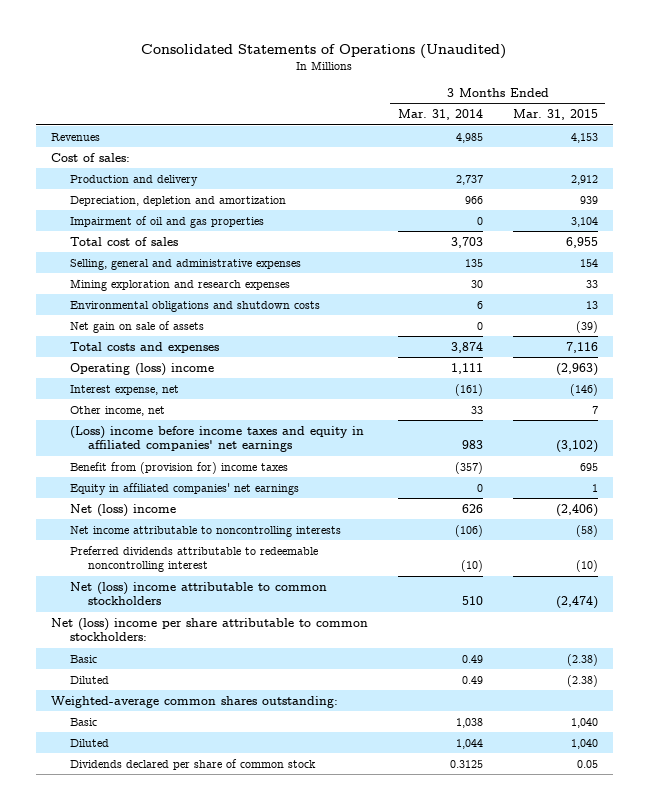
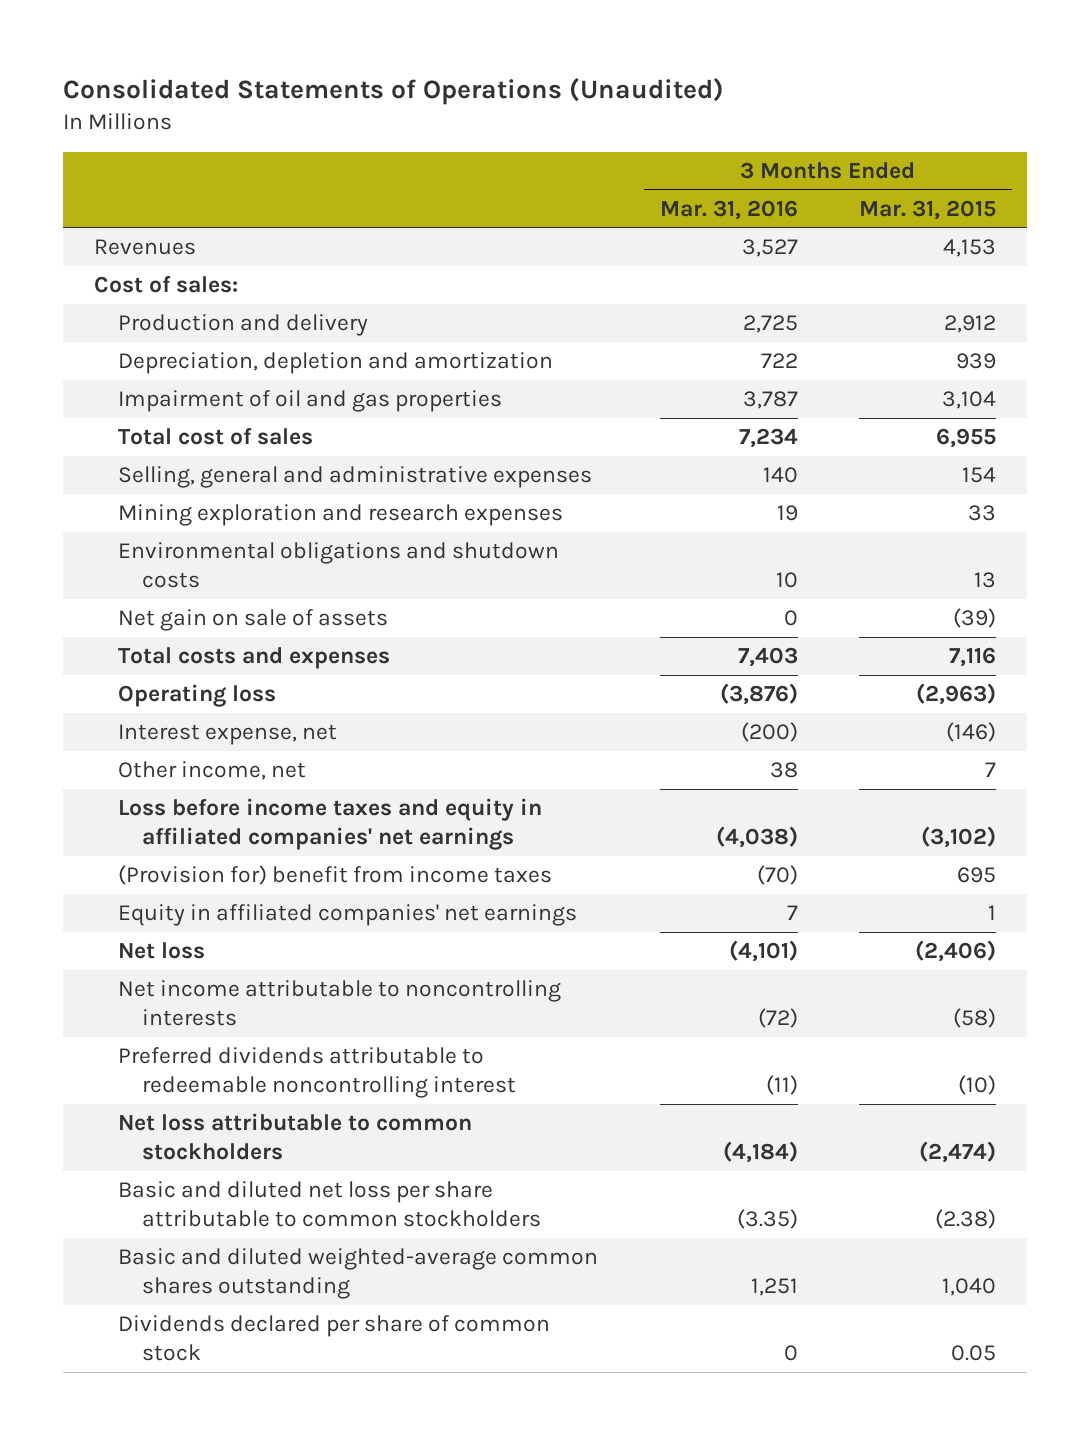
- | 3 Months Ended Mar. 31, 2014 | 3 Months Ended Mar. 31, 2015
+ | 3 Months Ended Mar. 31, 2016 | 3 Months Ended Mar. 31, 2015
- Operating (loss) income | 1,111 | (2,963)
+ Operating loss | (3,876) | (2,963)
- (Loss) income before income taxes and equity in affiliated companies' net earnings | 983 | (3,102)
- Benefit from (provision for) income taxes | (357) | 695
+ Loss before income taxes and equity in affiliated companies' net earnings | (4,038) | (3,102)
+ (Provision for) benefit from income taxes | (70) | 695
- Net (loss) income | 626 | (2,406)
+ Net loss | (4,101) | (2,406)
- Net (loss) income attributable to common stockholders | 510 | (2,474)
- Net (loss) income per share attributable to common stockholders:
- Basic | 0.49 | (2.38)
- Diluted | 0.49 | (2.38)
- Weighted-average common shares outstanding:
- Basic | 1,038 | 1,040
- Diluted | 1,044 | 1,040
+ Net loss attributable to common stockholders | (4,184) | (2,474)
+ Basic and diluted net loss per share attributable to common stockholders | (3.35) | (2.38)
+ Basic and diluted weighted-average common shares outstanding | 1,251 | 1,040

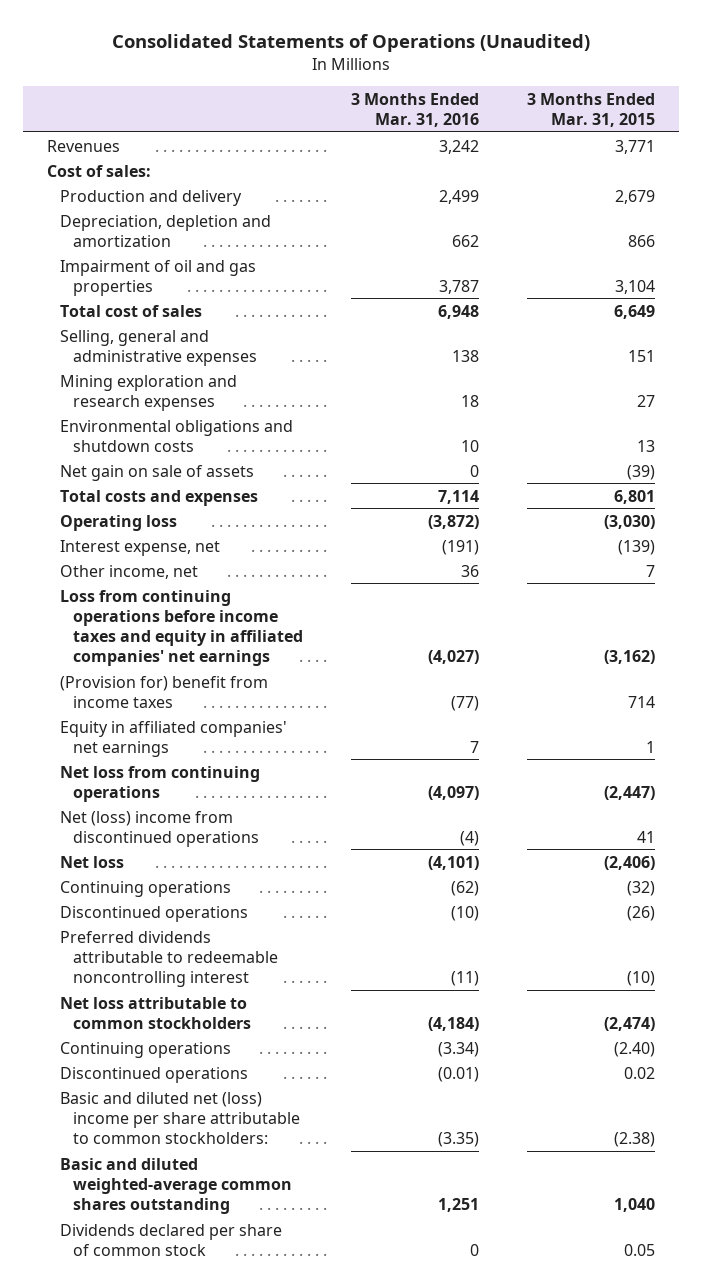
- Revenues | 3,527 | 4,153
+ Revenues | 3,242 | 3,771
- Production and delivery | 2,725 | 2,912
- Depreciation, depletion and amortization | 722 | 939
+ Production and delivery | 2,499 | 2,679
+ Depreciation, depletion and amortization | 662 | 866
- Total cost of sales | 7,234 | 6,955
- Selling, general and administrative expenses | 140 | 154
- Mining exploration and research expenses | 19 | 33
+ Total cost of sales | 6,948 | 6,649
+ Selling, general and administrative expenses | 138 | 151
+ Mining exploration and research expenses | 18 | 27
- Total costs and expenses | 7,403 | 7,116
- Operating loss | (3,876) | (2,963)
- Interest expense, net | (200) | (146)
- Other income, net | 38 | 7
- Loss before income taxes and equity in affiliated companies' net earnings | (4,038) | (3,102)
- (Provision for) benefit from income taxes | (70) | 695
+ Total costs and expenses | 7,114 | 6,801
+ Operating loss | (3,872) | (3,030)
+ Interest expense, net | (191) | (139)
+ Other income, net | 36 | 7
+ Loss from continuing operations before income taxes and equity in affiliated companies' net earnings | (4,027) | (3,162)
+ (Provision for) benefit from income taxes | (77) | 714
+ Net loss from continuing operations | (4,097) | (2,447)
+ Net (loss) income from discontinued operations | (4) | 41
- Net income attributable to noncontrolling interests | (72) | (58)
+ Continuing operations | (62) | (32)
+ Discontinued operations | (10) | (26)
- Basic and diluted net loss per share attributable to common stockholders | (3.35) | (2.38)
+ Continuing operations | (3.34) | (2.40)
+ Discontinued operations | (0.01) | 0.02
+ Basic and diluted net (loss) income per share attributable to common stockholders: | (3.35) | (2.38)

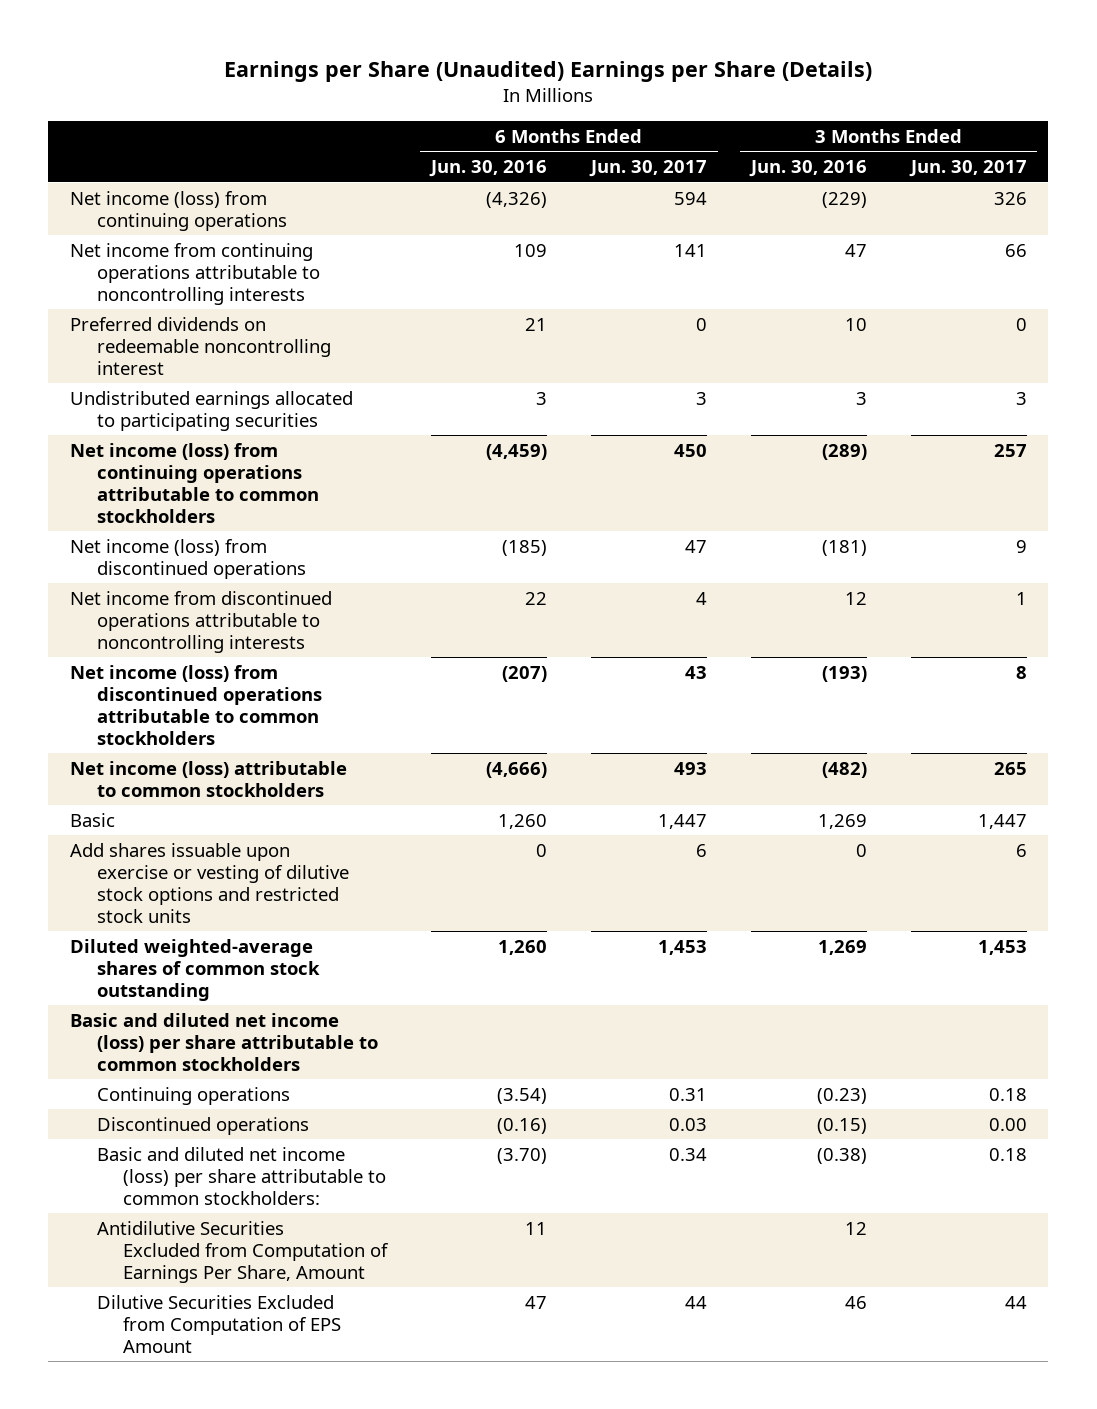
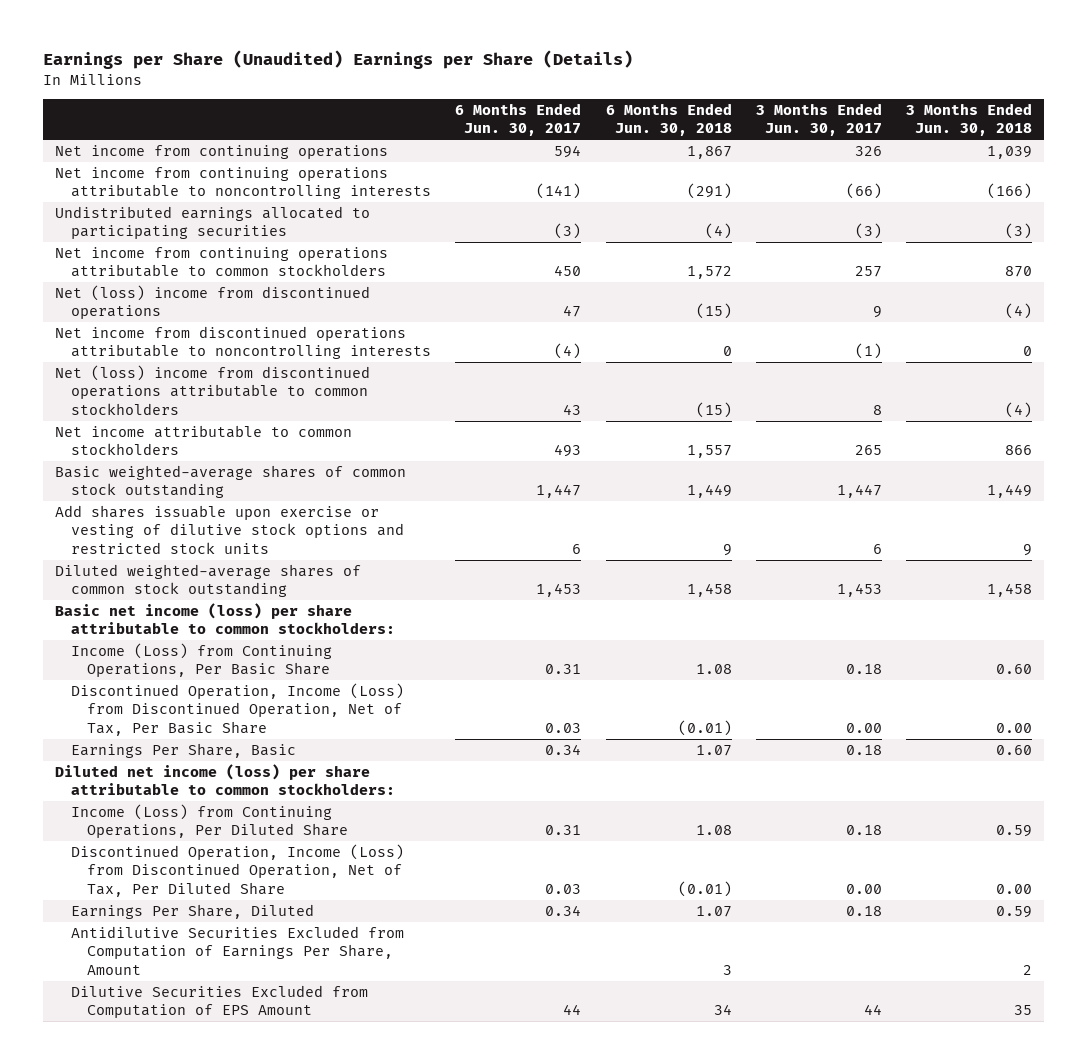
- | 6 Months Ended Jun. 30, 2016 | 6 Months Ended Jun. 30, 2017 | 3 Months Ended Jun. 30, 2016 | 3 Months Ended Jun. 30, 2017
+ | 6 Months Ended Jun. 30, 2017 | 6 Months Ended Jun. 30, 2018 | 3 Months Ended Jun. 30, 2017 | 3 Months Ended Jun. 30, 2018
- Net income (loss) from continuing operations | (4,326) | 594 | (229) | 326
- Net income from continuing operations attributable to noncontrolling interests | 109 | 141 | 47 | 66
- Preferred dividends on redeemable noncontrolling interest | 21 | 0 | 10 | 0
- Undistributed earnings allocated to participating securities | 3 | 3 | 3 | 3
- Net income (loss) from continuing operations attributable to common stockholders | (4,459) | 450 | (289) | 257
- Net income (loss) from discontinued operations | (185) | 47 | (181) | 9
- Net income from discontinued operations attributable to noncontrolling interests | 22 | 4 | 12 | 1
- Net income (loss) from discontinued operations attributable to common stockholders | (207) | 43 | (193) | 8
- Net income (loss) attributable to common stockholders | (4,666) | 493 | (482) | 265
- Basic | 1,260 | 1,447 | 1,269 | 1,447
+ Net income from continuing operations | 594 | 1,867 | 326 | 1,039
+ Net income from continuing operations attributable to noncontrolling interests | (141) | (291) | (66) | (166)
+ Undistributed earnings allocated to participating securities | (3) | (4) | (3) | (3)
+ Net income from continuing operations attributable to common stockholders | 450 | 1,572 | 257 | 870
+ Net (loss) income from discontinued operations | 47 | (15) | 9 | (4)
+ Net income from discontinued operations attributable to noncontrolling interests | (4) | 0 | (1) | 0
+ Net (loss) income from discontinued operations attributable to common stockholders | 43 | (15) | 8 | (4)
+ Net income attributable to common stockholders | 493 | 1,557 | 265 | 866
+ Basic weighted-average shares of common stock outstanding | 1,447 | 1,449 | 1,447 | 1,449
- Basic and diluted net income (loss) per share attributable to common stockholders
- Continuing operations | (3.54) | 0.31 | (0.23) | 0.18
- Discontinued operations | (0.16) | 0.03 | (0.15) | 0.00
- Basic and diluted net income (loss) per share attributable to common stockholders: | (3.70) | 0.34 | (0.38) | 0.18
+ Basic net income (loss) per share attributable to common stockholders:
+ Income (Loss) from Continuing Operations, Per Basic Share | 0.31 | 1.08 | 0.18 | 0.60
+ Discontinued Operation, Income (Loss) from Discontinued Operation, Net of Tax, Per Basic Share | 0.03 | (0.01) | 0.00 | 0.00
+ Earnings Per Share, Basic | 0.34 | 1.07 | 0.18 | 0.60
+ Diluted net income (loss) per share attributable to common stockholders:
+ Income (Loss) from Continuing Operations, Per Diluted Share | 0.31 | 1.08 | 0.18 | 0.59
+ Discontinued Operation, Income (Loss) from Discontinued Operation, Net of Tax, Per Diluted Share | 0.03 | (0.01) | 0.00 | 0.00
+ Earnings Per Share, Diluted | 0.34 | 1.07 | 0.18 | 0.59

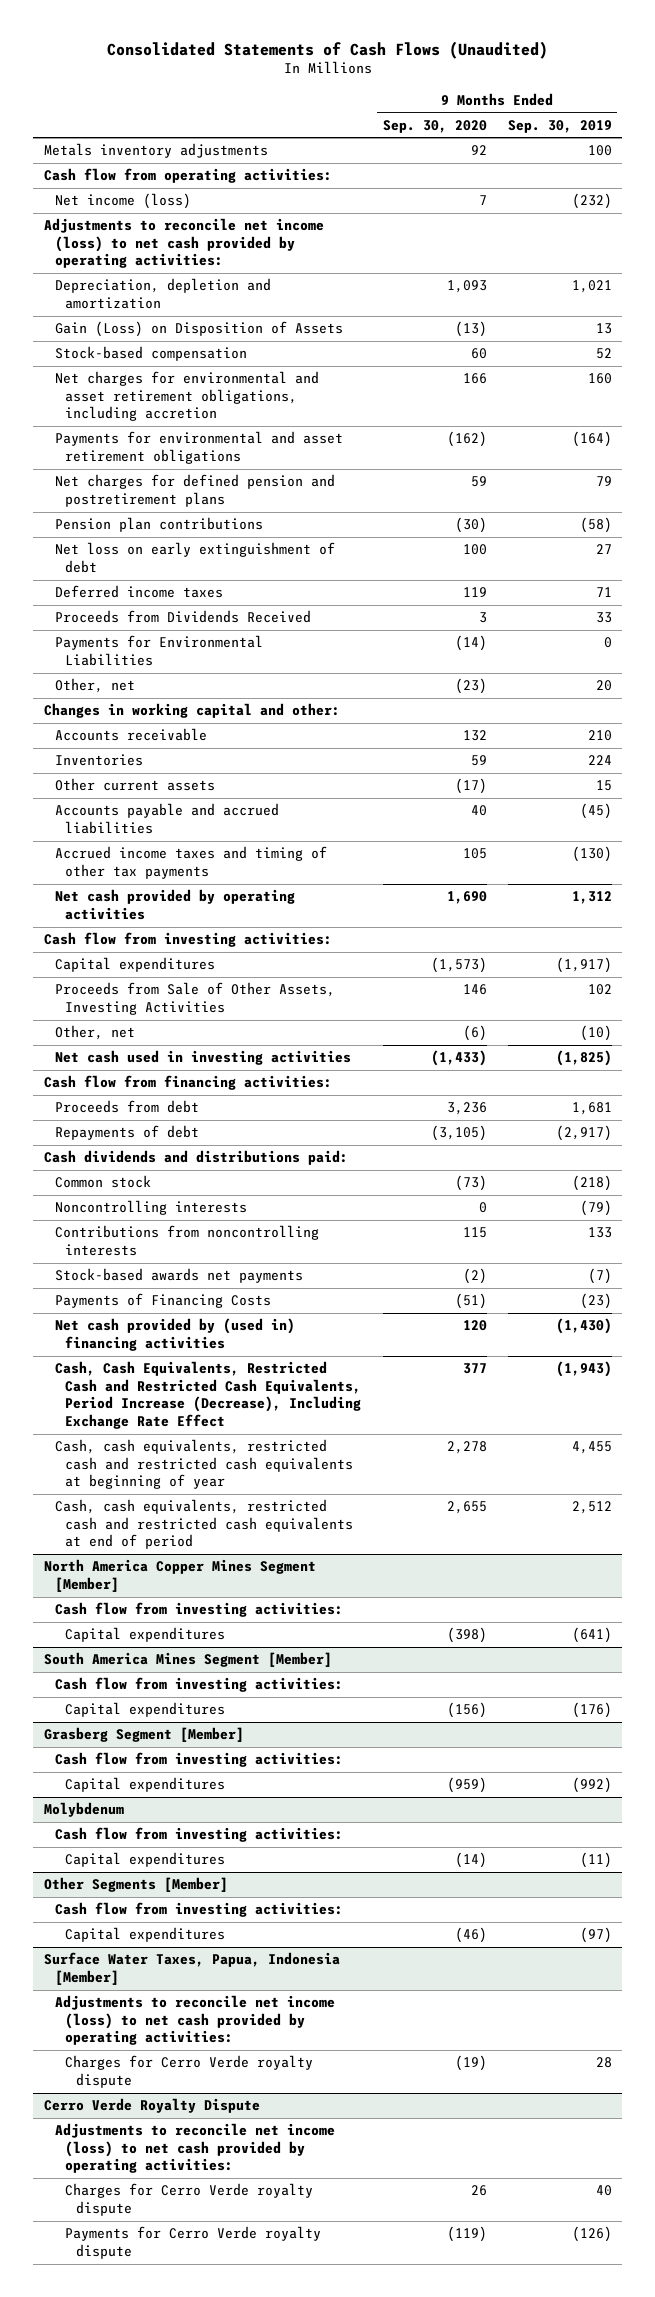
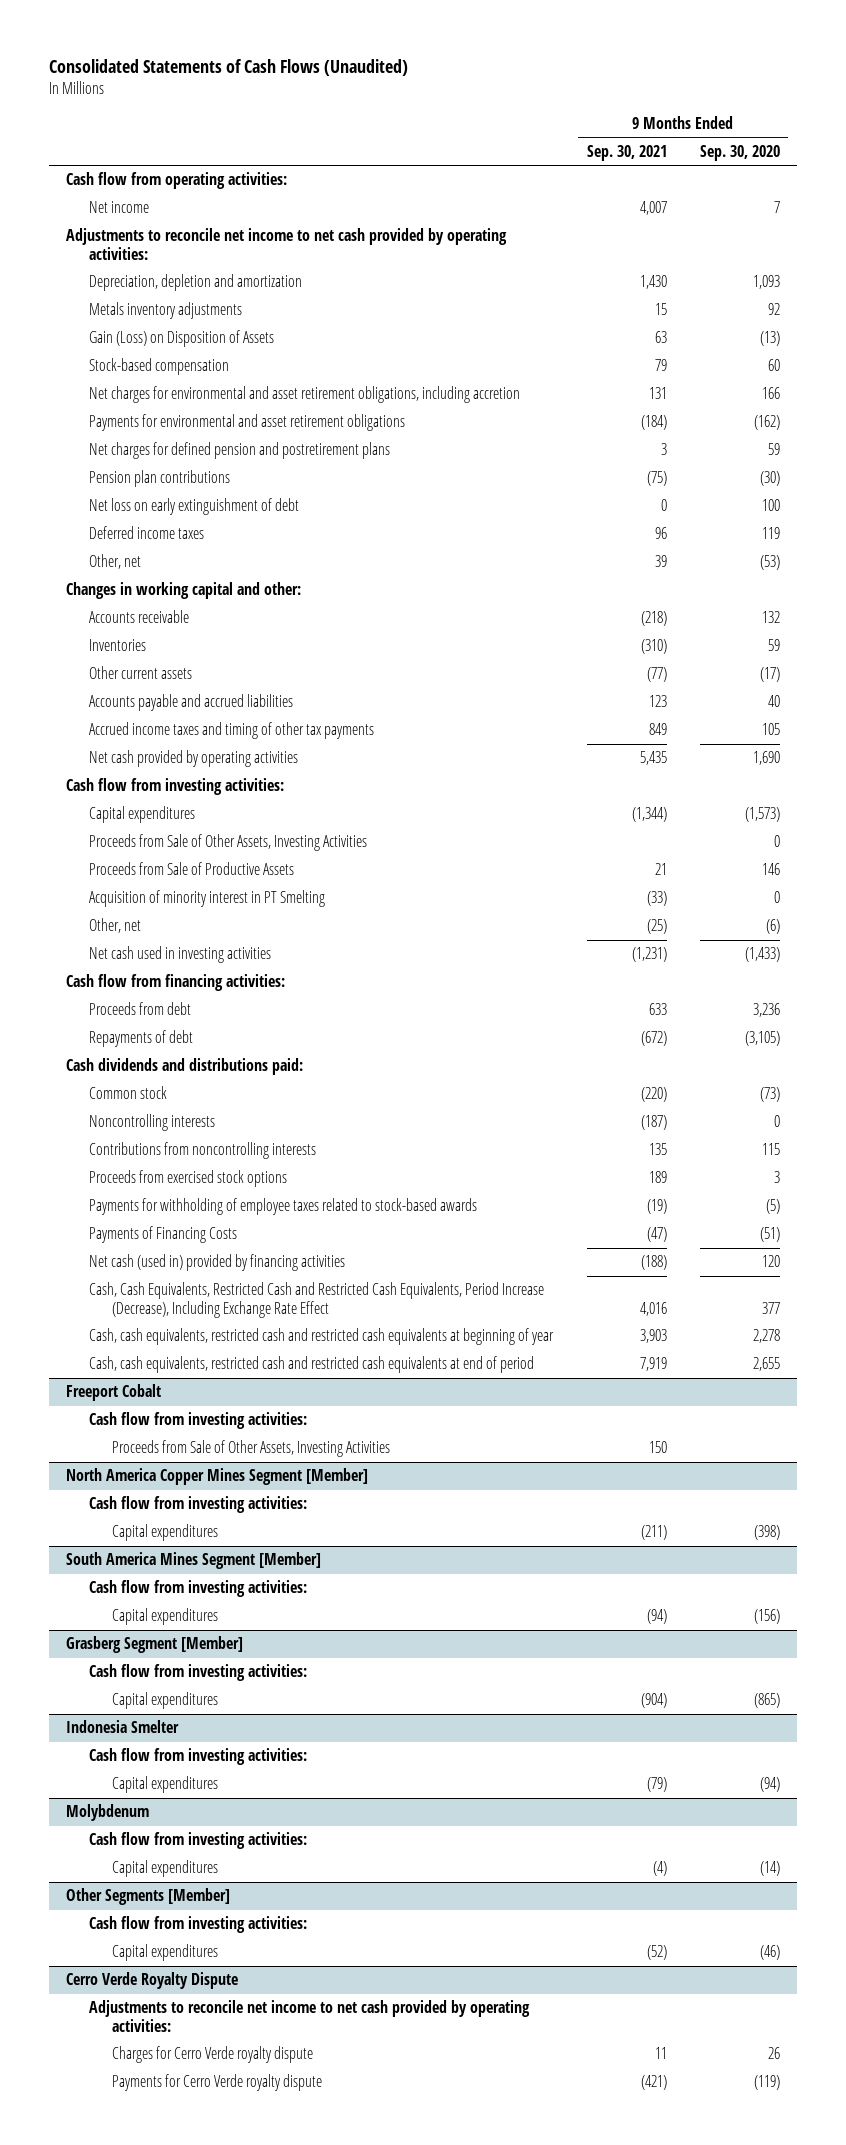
- | 9 Months Ended Sep. 30, 2020 | 9 Months Ended Sep. 30, 2019
+ | 9 Months Ended Sep. 30, 2021 | 9 Months Ended Sep. 30, 2020
- Net income (loss) | 7 | (232)
- Adjustments to reconcile net income (loss) to net cash provided by operating activities:
+ Net income | 4,007 | 7
+ Adjustments to reconcile net income to net cash provided by operating activities:
moved down: Metals inventory adjustments | 15 | 92
- Proceeds from Dividends Received | 3 | 33
- Payments for Environmental Liabilities | (14) | 0
- Other, net | (23) | 20
+ Other, net | 39 | (53)
- Proceeds from Sale of Other Assets, Investing Activities | 146 | 102
+ Proceeds from Sale of Other Assets, Investing Activities | | 0
+ Proceeds from Sale of Productive Assets | 21 | 146
+ Acquisition of minority interest in PT Smelting | (33) | 0
- Stock-based awards net payments | (2) | (7)
+ Proceeds from exercised stock options | 189 | 3
+ Payments for withholding of employee taxes related to stock-based awards | (19) | (5)
- Net cash provided by (used in) financing activities | 120 | (1,430)
+ Net cash (used in) provided by financing activities | (188) | 120
+ Freeport Cobalt
+ Cash flow from investing activities:
+ Proceeds from Sale of Other Assets, Investing Activities | 150 |
@ Grasberg Segment [Member]
- Capital expenditures | (959) | (992)
+ Capital expenditures | (904) | (865)
+ Indonesia Smelter
+ Cash flow from investing activities:
+ Capital expenditures | (79) | (94)
- Surface Water Taxes, Papua, Indonesia [Member]
- Adjustments to reconcile net income (loss) to net cash provided by operating activities:
- Charges for Cerro Verde royalty dispute | (19) | 28
@ Cerro Verde Royalty Dispute
- Adjustments to reconcile net income (loss) to net cash provided by operating activities:
+ Adjustments to reconcile net income to net cash provided by operating activities:

